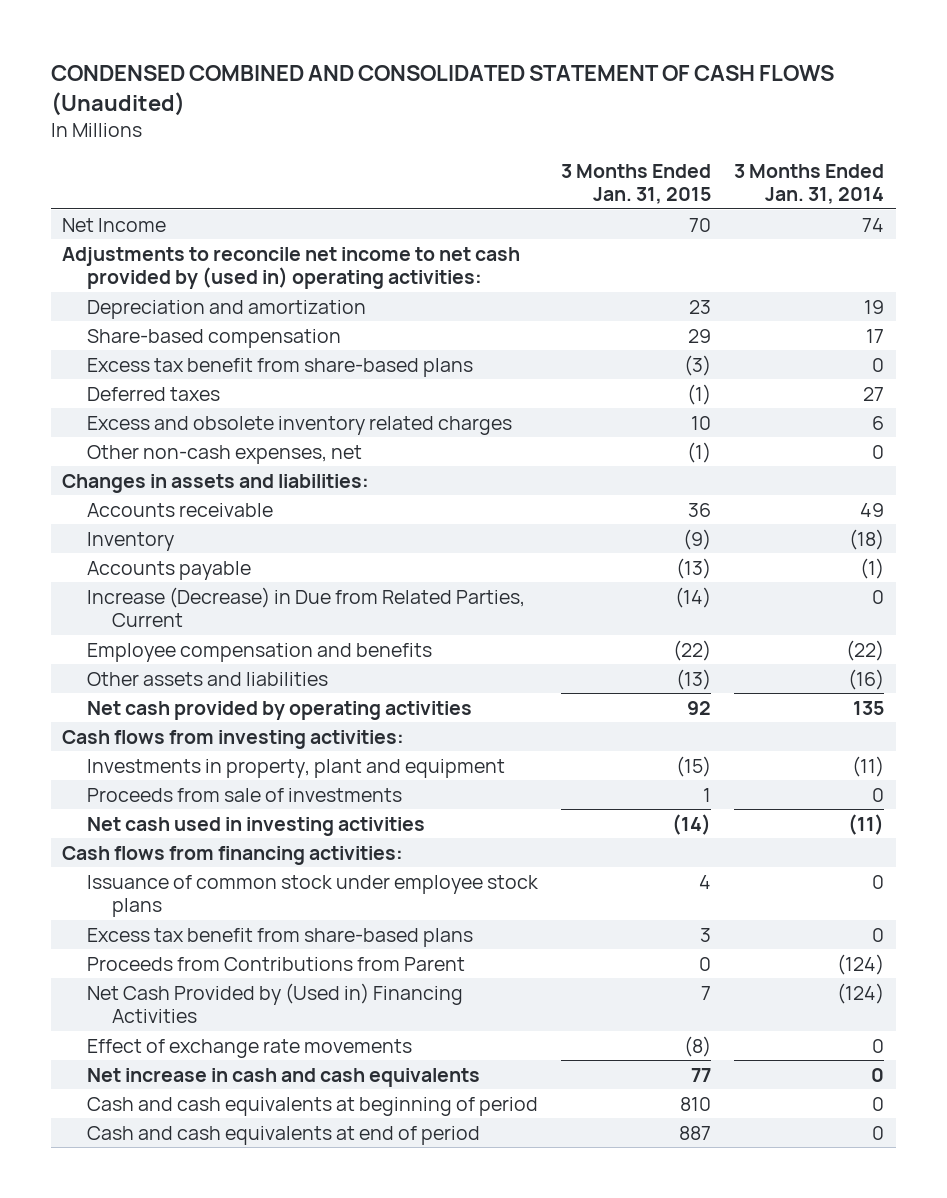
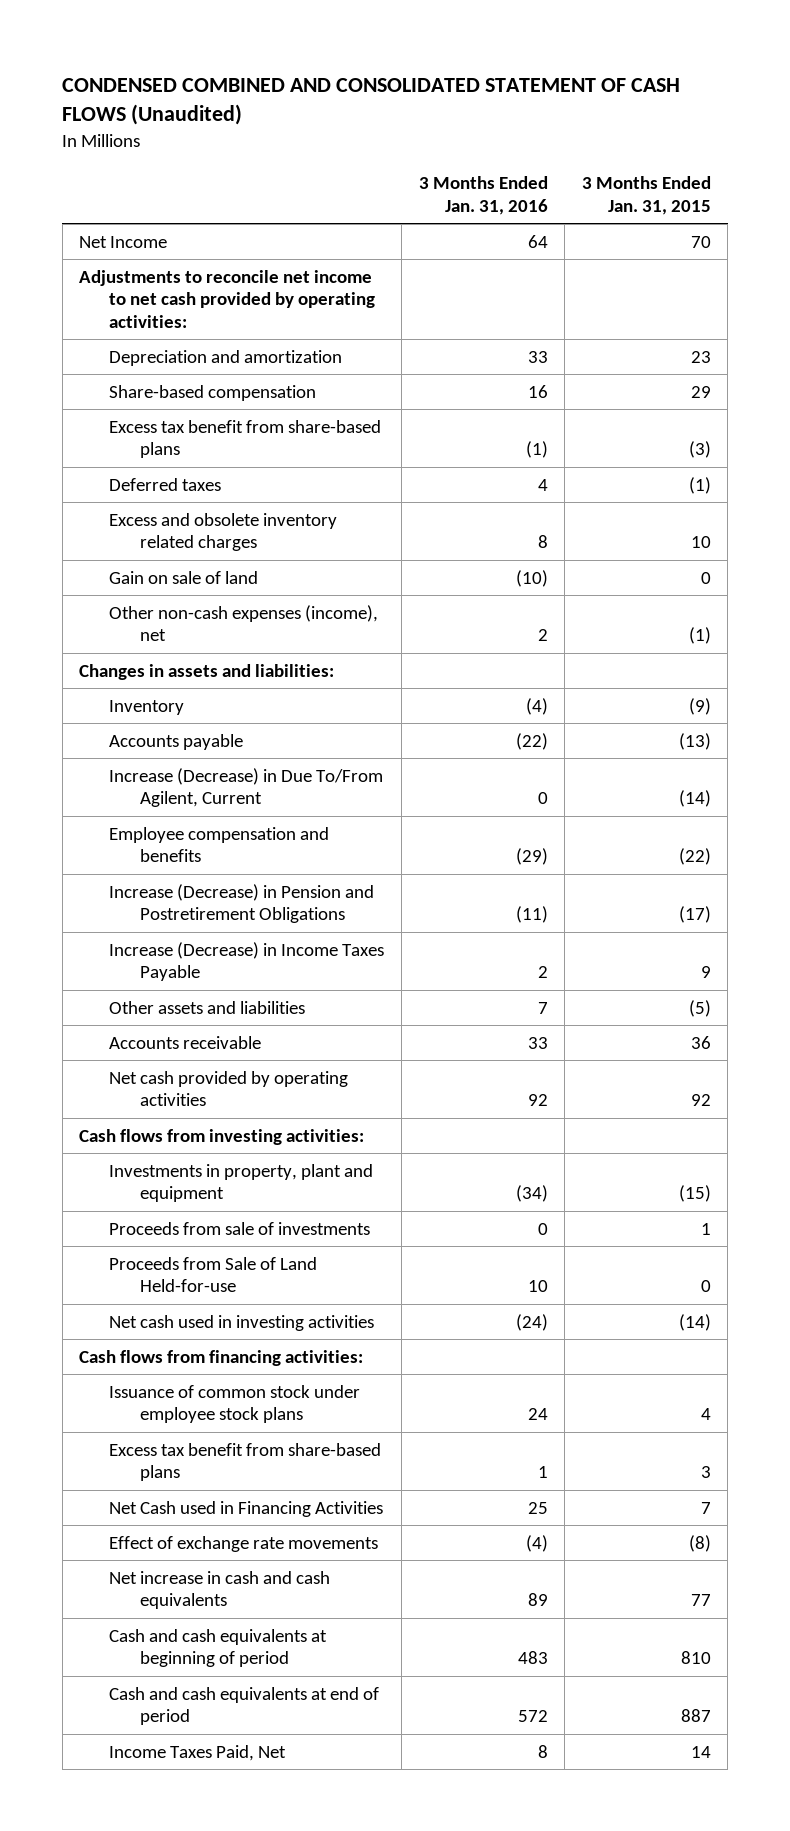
- | 3 Months Ended Jan. 31, 2015 | 3 Months Ended Jan. 31, 2014
+ | 3 Months Ended Jan. 31, 2016 | 3 Months Ended Jan. 31, 2015
- Adjustments to reconcile net income to net cash provided by (used in) operating activities:
+ Adjustments to reconcile net income to net cash provided by operating activities:
- Other non-cash expenses, net | (1) | 0
+ Gain on sale of land | (10) | 0
+ Other non-cash expenses (income), net | 2 | (1)
- Increase (Decrease) in Due from Related Parties, Current | (14) | 0
+ Increase (Decrease) in Due To/From Agilent, Current | 0 | (14)
- Other assets and liabilities | (13) | (16)
+ Increase (Decrease) in Pension and Postretirement Obligations | (11) | (17)
+ Increase (Decrease) in Income Taxes Payable | 2 | 9
+ Other assets and liabilities | 7 | (5)
moved down: Accounts receivable | 33 | 36
+ Proceeds from Sale of Land Held-for-use | 10 | 0
- Proceeds from Contributions from Parent | 0 | (124)
- Net Cash Provided by (Used in) Financing Activities | 7 | (124)
+ Net Cash used in Financing Activities | 25 | 7
+ Income Taxes Paid, Net | 8 | 14

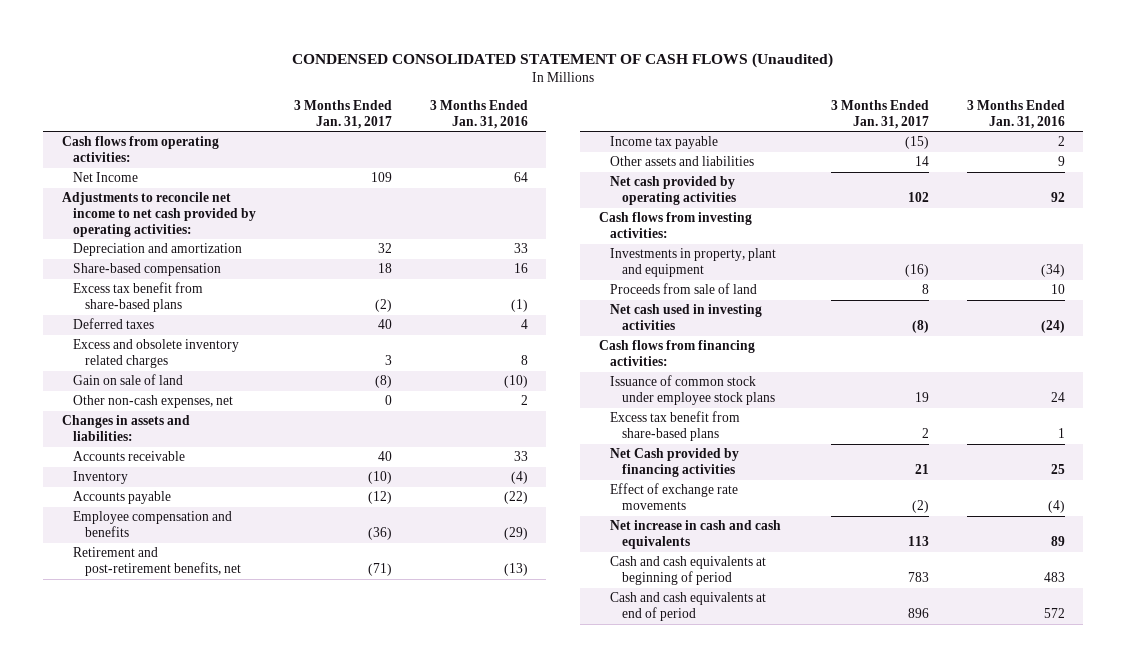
- CONDENSED COMBINED AND CONSOLIDATED STATEMENT OF CASH FLOWS (Unaudited)
+ CONDENSED CONSOLIDATED STATEMENT OF CASH FLOWS (Unaudited)
- | 3 Months Ended Jan. 31, 2016 | 3 Months Ended Jan. 31, 2015
+ | 3 Months Ended Jan. 31, 2017 | 3 Months Ended Jan. 31, 2016
+ Cash flows from operating activities:
- Other non-cash expenses (income), net | 2 | (1)
+ Other non-cash expenses, net | 0 | 2
moved up: Accounts receivable | 40 | 33
- Increase (Decrease) in Due To/From Agilent, Current | 0 | (14)
- Increase (Decrease) in Pension and Postretirement Obligations | (11) | (17)
- Increase (Decrease) in Income Taxes Payable | 2 | 9
- Other assets and liabilities | 7 | (5)
+ Retirement and post-retirement benefits, net | (71) | (13)
+ Income tax payable | (15) | 2
+ Other assets and liabilities | 14 | 9
- Proceeds from sale of investments | 0 | 1
- Proceeds from Sale of Land Held-for-use | 10 | 0
+ Proceeds from sale of land | 8 | 10
- Net Cash used in Financing Activities | 25 | 7
+ Net Cash provided by financing activities | 21 | 25
- Income Taxes Paid, Net | 8 | 14

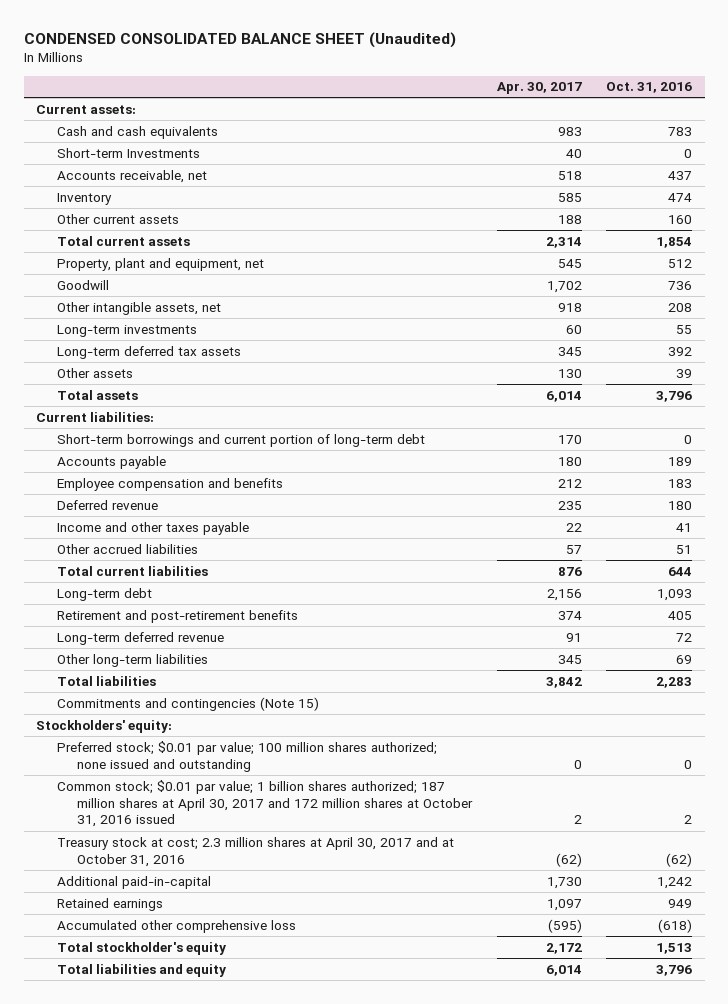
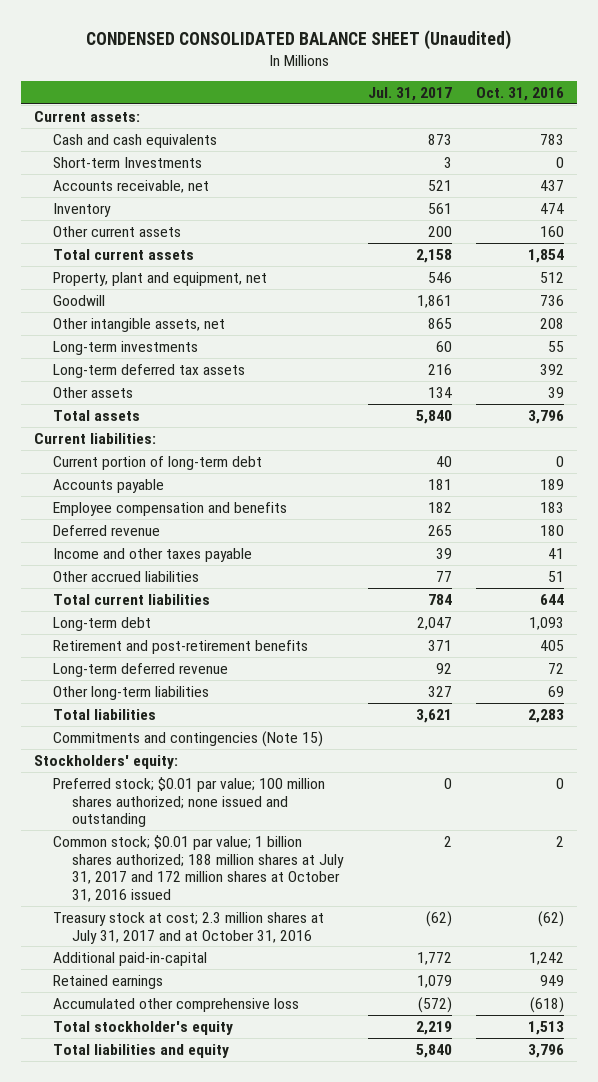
- | Apr. 30, 2017 | Oct. 31, 2016
+ | Jul. 31, 2017 | Oct. 31, 2016
- Short-term borrowings and current portion of long-term debt | 170 | 0
+ Current portion of long-term debt | 40 | 0
- Common stock; $0.01 par value; 1 billion shares authorized; 187 million shares at April 30, 2017 and 172 million shares at October 31, 2016 issued | 2 | 2
- Treasury stock at cost; 2.3 million shares at April 30, 2017 and at October 31, 2016 | (62) | (62)
+ Common stock; $0.01 par value; 1 billion shares authorized; 188 million shares at July 31, 2017 and 172 million shares at October 31, 2016 issued | 2 | 2
+ Treasury stock at cost; 2.3 million shares at July 31, 2017 and at October 31, 2016 | (62) | (62)

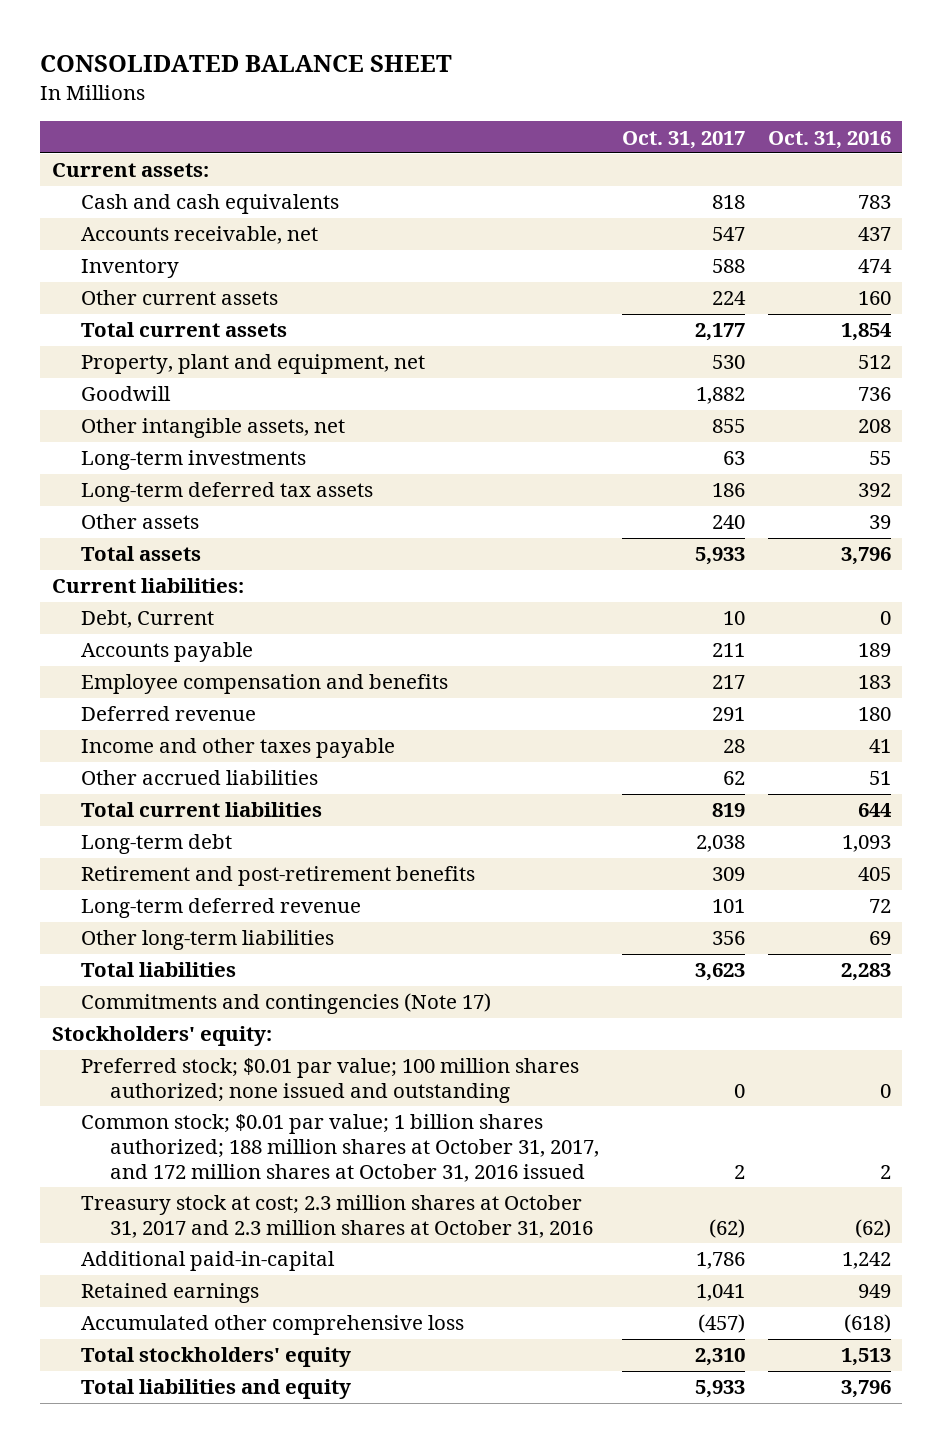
- CONDENSED CONSOLIDATED BALANCE SHEET (Unaudited)
+ CONSOLIDATED BALANCE SHEET
- | Jul. 31, 2017 | Oct. 31, 2016
+ | Oct. 31, 2017 | Oct. 31, 2016
- Short-term Investments | 3 | 0
- Current portion of long-term debt | 40 | 0
+ Debt, Current | 10 | 0
- Commitments and contingencies (Note 15)
+ Commitments and contingencies (Note 17)
- Common stock; $0.01 par value; 1 billion shares authorized; 188 million shares at July 31, 2017 and 172 million shares at October 31, 2016 issued | 2 | 2
- Treasury stock at cost; 2.3 million shares at July 31, 2017 and at October 31, 2016 | (62) | (62)
+ Common stock; $0.01 par value; 1 billion shares authorized; 188 million shares at October 31, 2017, and 172 million shares at October 31, 2016 issued | 2 | 2
+ Treasury stock at cost; 2.3 million shares at October 31, 2017 and 2.3 million shares at October 31, 2016 | (62) | (62)
- Total stockholder's equity | 2,219 | 1,513
+ Total stockholders' equity | 2,310 | 1,513

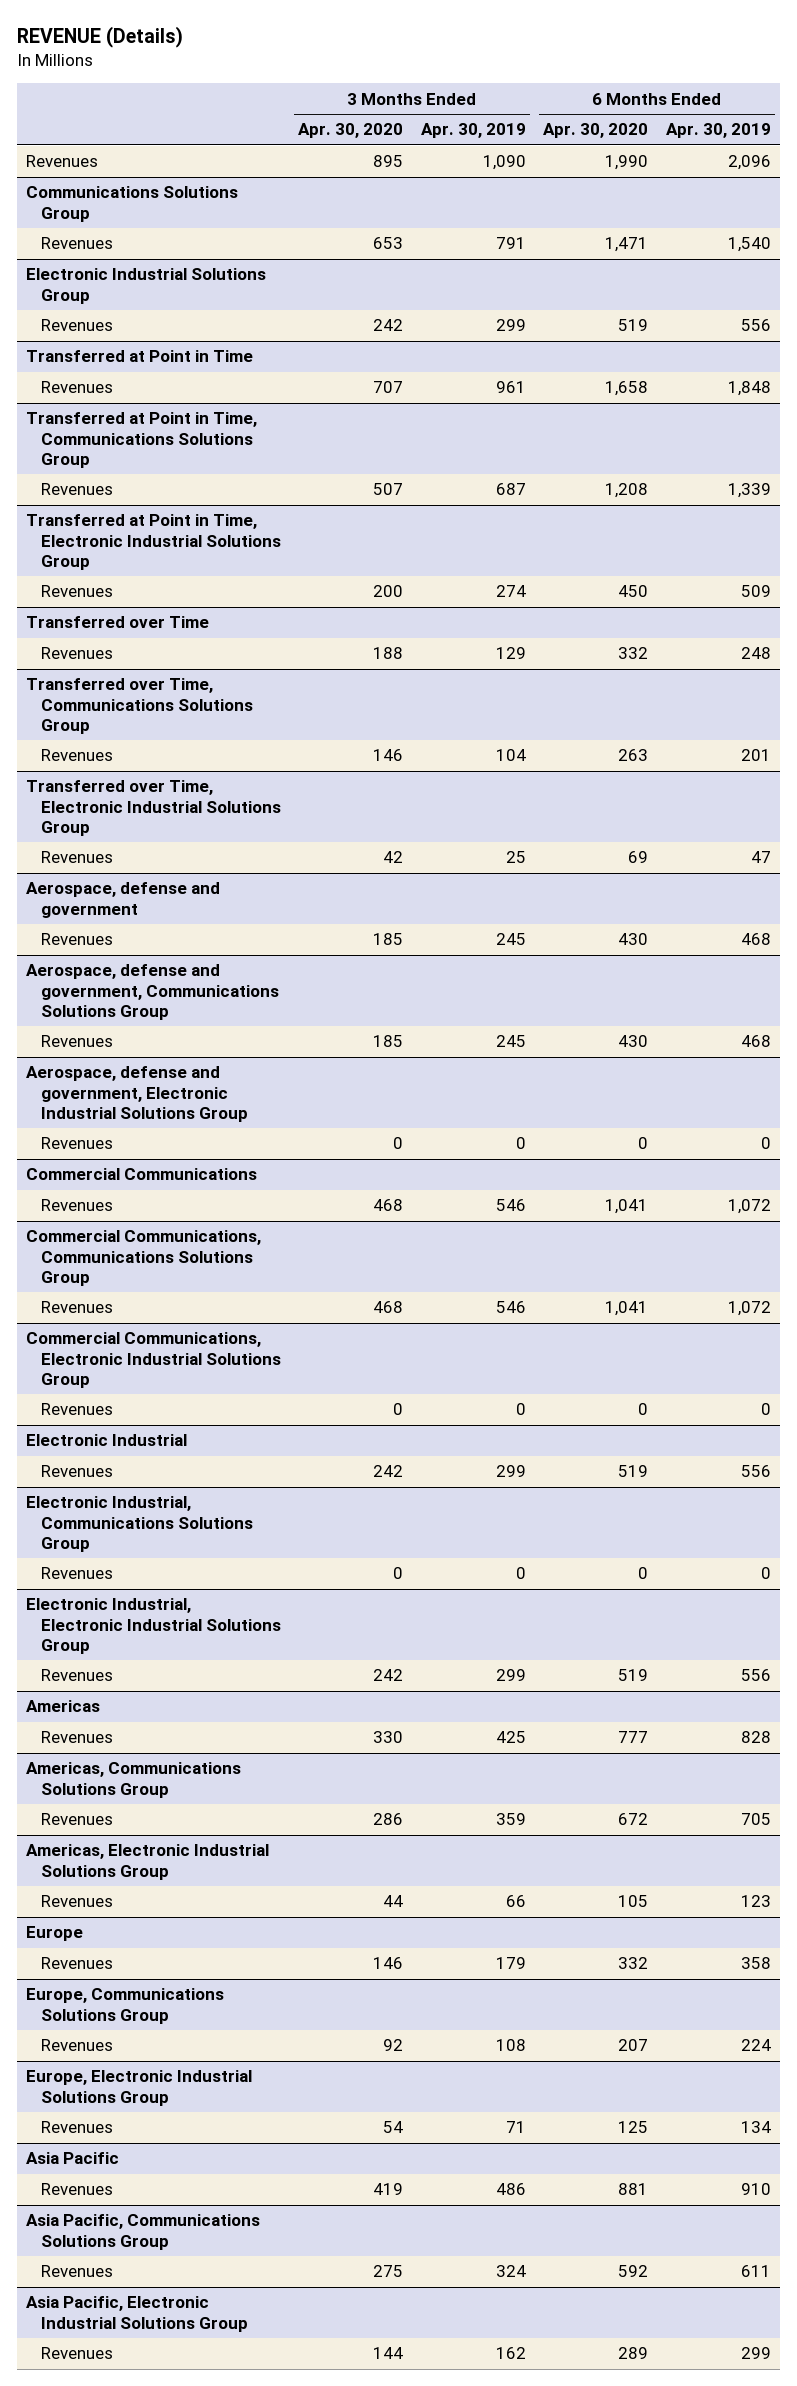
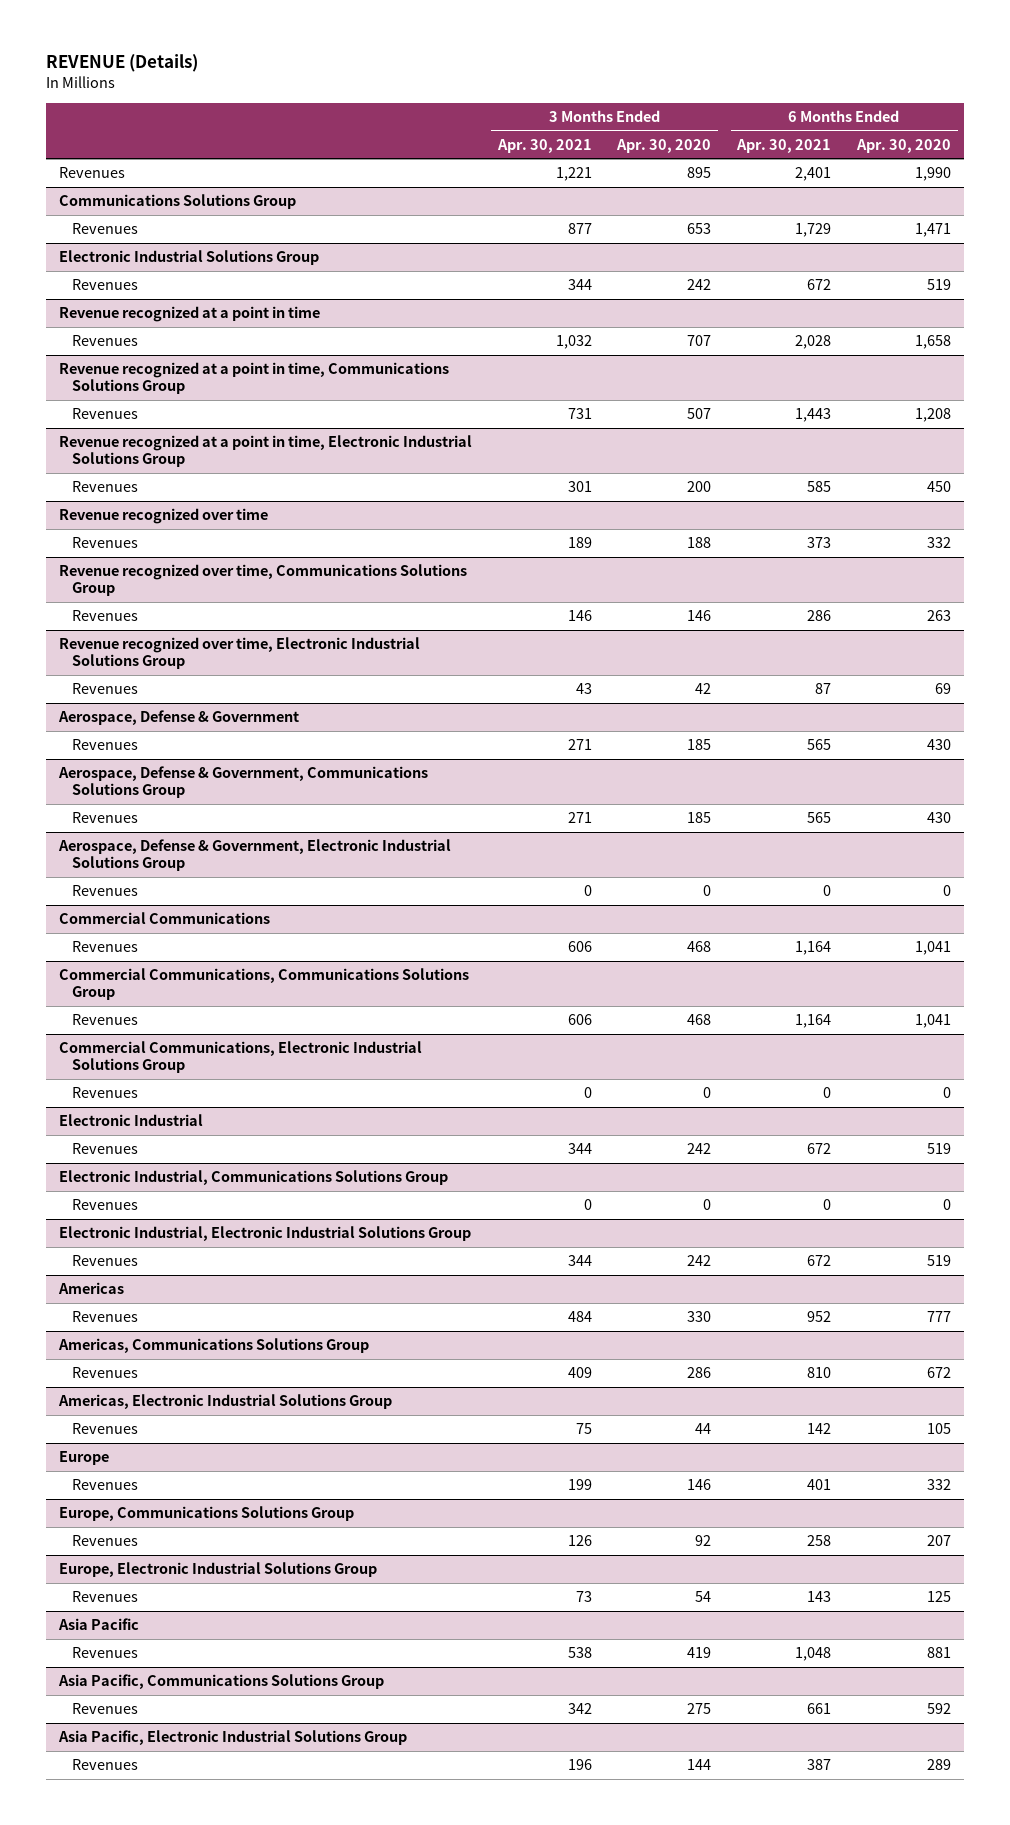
- | 3 Months Ended Apr. 30, 2020 | 3 Months Ended Apr. 30, 2019 | 6 Months Ended Apr. 30, 2020 | 6 Months Ended Apr. 30, 2019
+ | 3 Months Ended Apr. 30, 2021 | 3 Months Ended Apr. 30, 2020 | 6 Months Ended Apr. 30, 2021 | 6 Months Ended Apr. 30, 2020
- Transferred at Point in Time
+ Revenue recognized at a point in time
- Transferred at Point in Time, Communications Solutions Group
+ Revenue recognized at a point in time, Communications Solutions Group
- Transferred at Point in Time, Electronic Industrial Solutions Group
+ Revenue recognized at a point in time, Electronic Industrial Solutions Group
- Transferred over Time
+ Revenue recognized over time
- Transferred over Time, Communications Solutions Group
+ Revenue recognized over time, Communications Solutions Group
- Transferred over Time, Electronic Industrial Solutions Group
+ Revenue recognized over time, Electronic Industrial Solutions Group
- Aerospace, defense and government
+ Aerospace, Defense & Government
- Aerospace, defense and government, Communications Solutions Group
+ Aerospace, Defense & Government, Communications Solutions Group
- Aerospace, defense and government, Electronic Industrial Solutions Group
+ Aerospace, Defense & Government, Electronic Industrial Solutions Group

